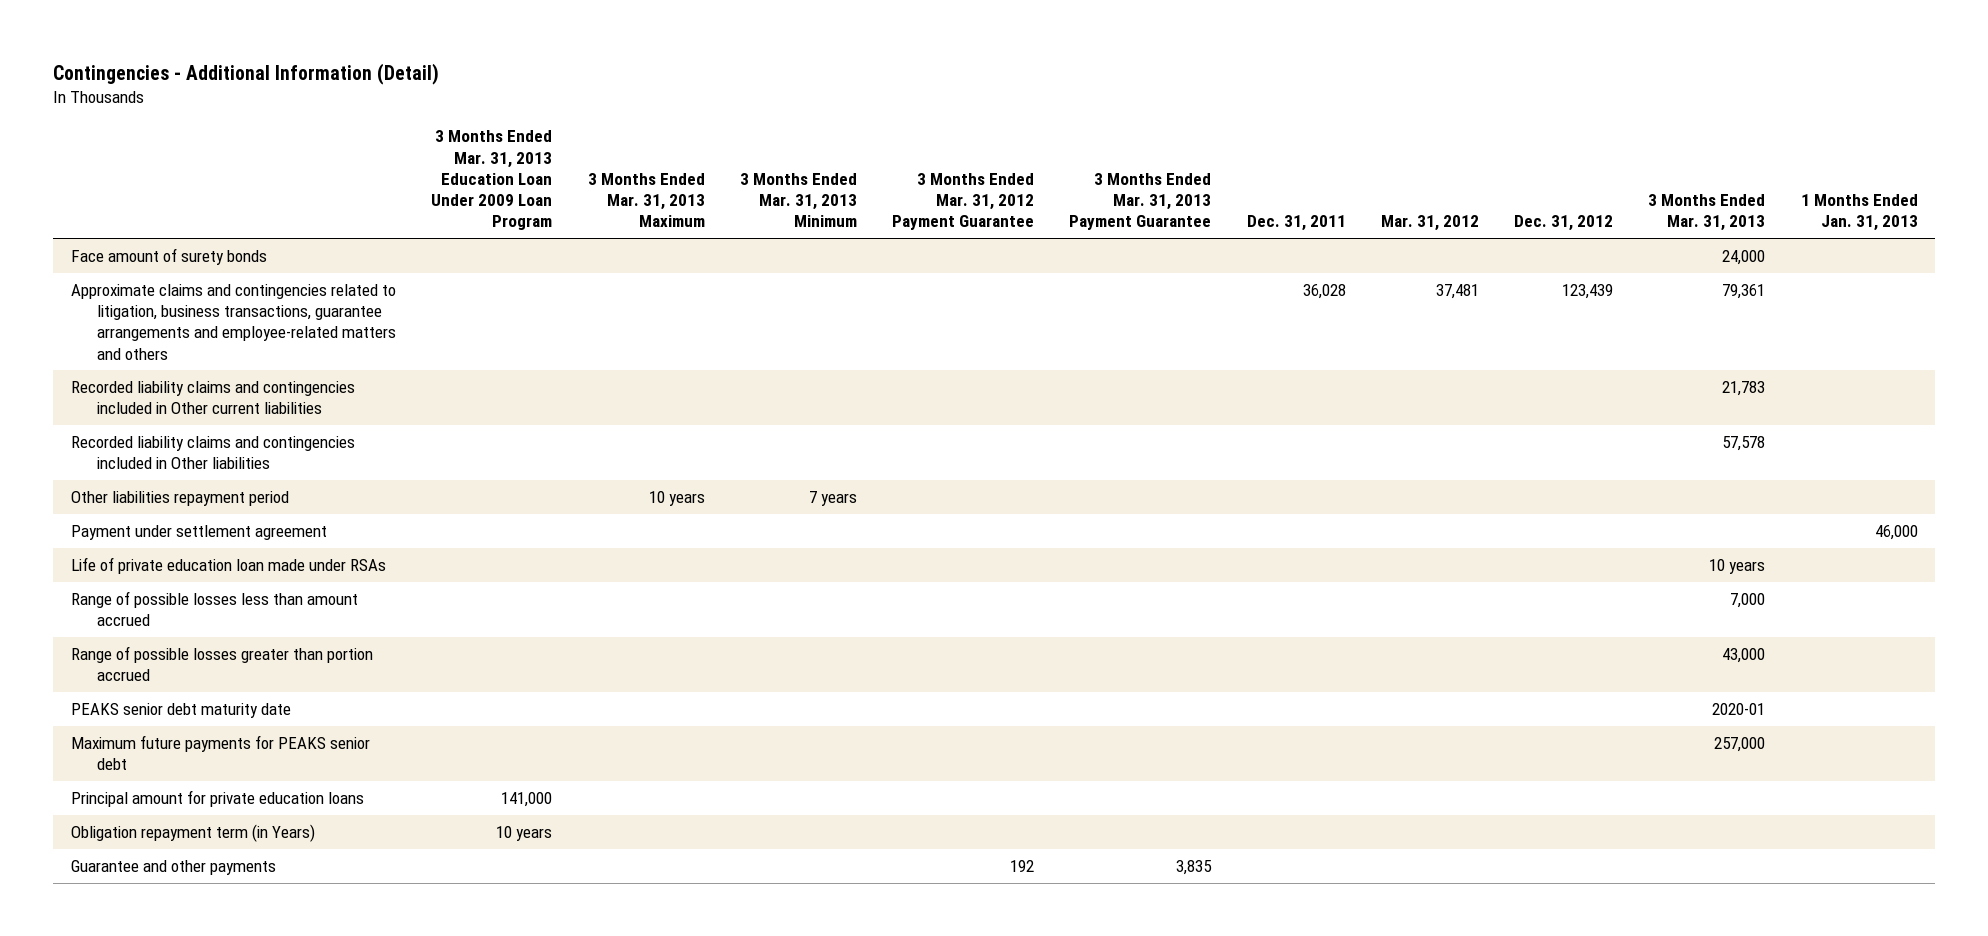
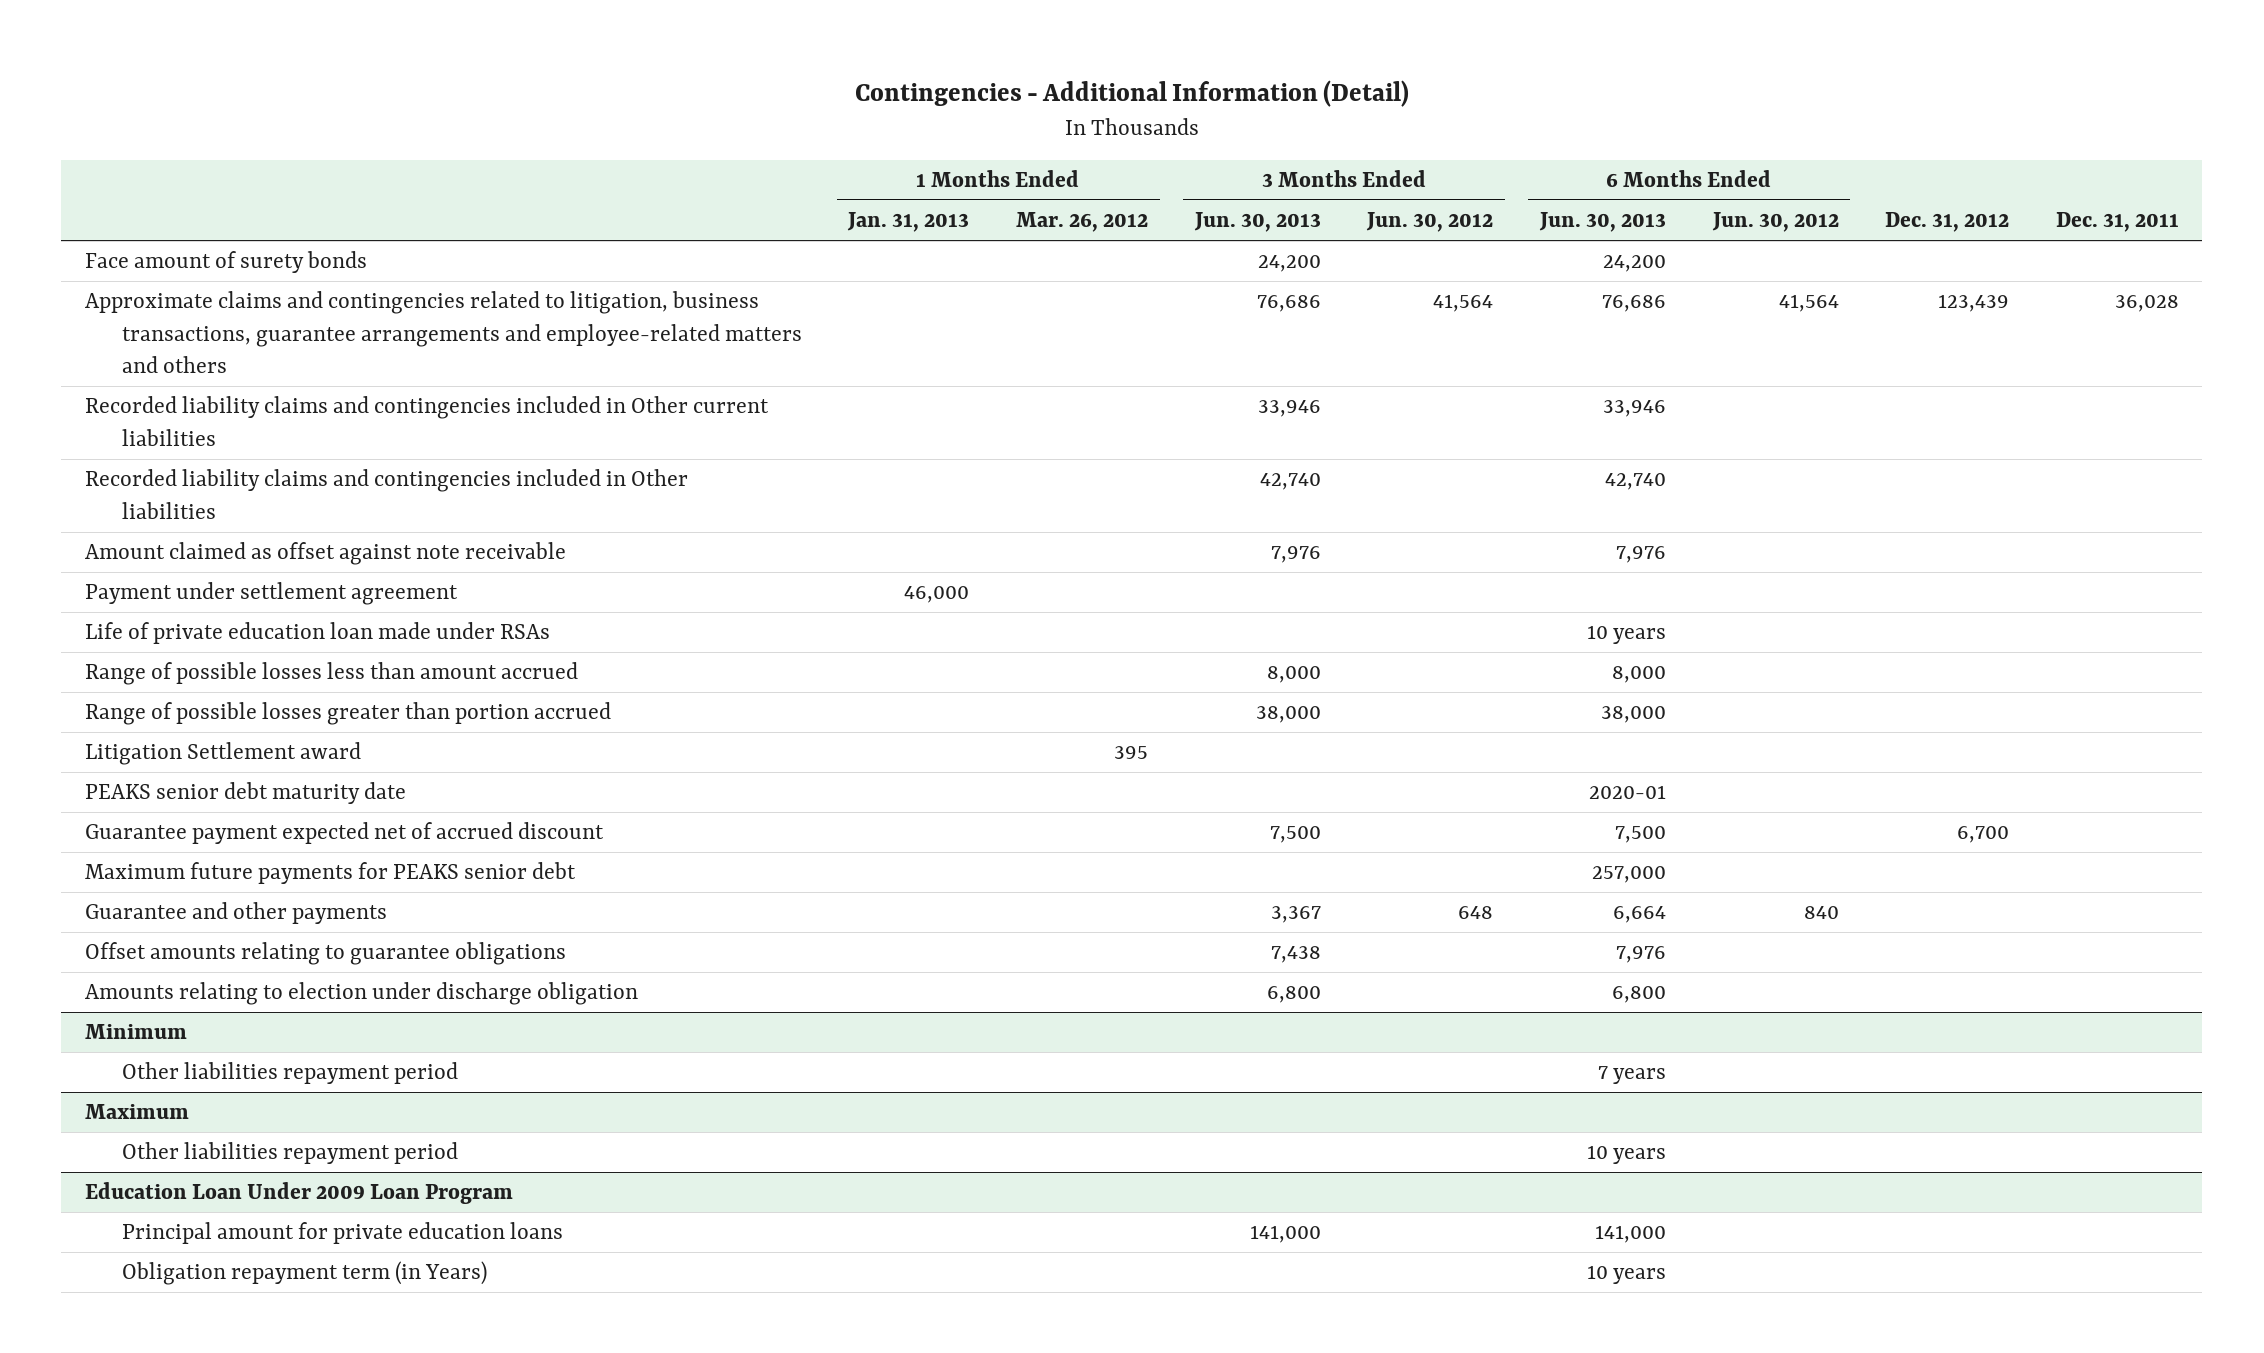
- | 3 Months Ended Mar. 31, 2013 Education Loan Under 2009 Loan Program | 3 Months Ended Mar. 31, 2013 Maximum | 3 Months Ended Mar. 31, 2013 Minimum | 3 Months Ended Mar. 31, 2012 Payment Guarantee | 3 Months Ended Mar. 31, 2013 Payment Guarantee | Dec. 31, 2011 | Mar. 31, 2012 | Dec. 31, 2012 | 3 Months Ended Mar. 31, 2013 | 1 Months Ended Jan. 31, 2013
+ | 1 Months Ended Jan. 31, 2013 | 1 Months Ended Mar. 26, 2012 | 3 Months Ended Jun. 30, 2013 | 3 Months Ended Jun. 30, 2012 | 6 Months Ended Jun. 30, 2013 | 6 Months Ended Jun. 30, 2012 | Dec. 31, 2012 | Dec. 31, 2011
- Other liabilities repayment period | | 10 years | 7 years | | | | | | |
+ Amount claimed as offset against note receivable | | | 7,976 | | 7,976 | | |
+ Litigation Settlement award | | 395 | | | | | |
+ Guarantee payment expected net of accrued discount | | | 7,500 | | 7,500 | | 6,700 |
- Principal amount for private education loans | 141,000 | | | | | | | | |
- Obligation repayment term (in Years) | 10 years | | | | | | | | |
+ Offset amounts relating to guarantee obligations | | | 7,438 | | 7,976 | | |
+ Amounts relating to election under discharge obligation | | | 6,800 | | 6,800 | | |
+ Minimum
+ Other liabilities repayment period | | | | | 7 years | | |
+ Maximum
+ Other liabilities repayment period | | | | | 10 years | | |
+ Education Loan Under 2009 Loan Program
+ Principal amount for private education loans | | | 141,000 | | 141,000 | | |
+ Obligation repayment term (in Years) | | | | | 10 years | | |

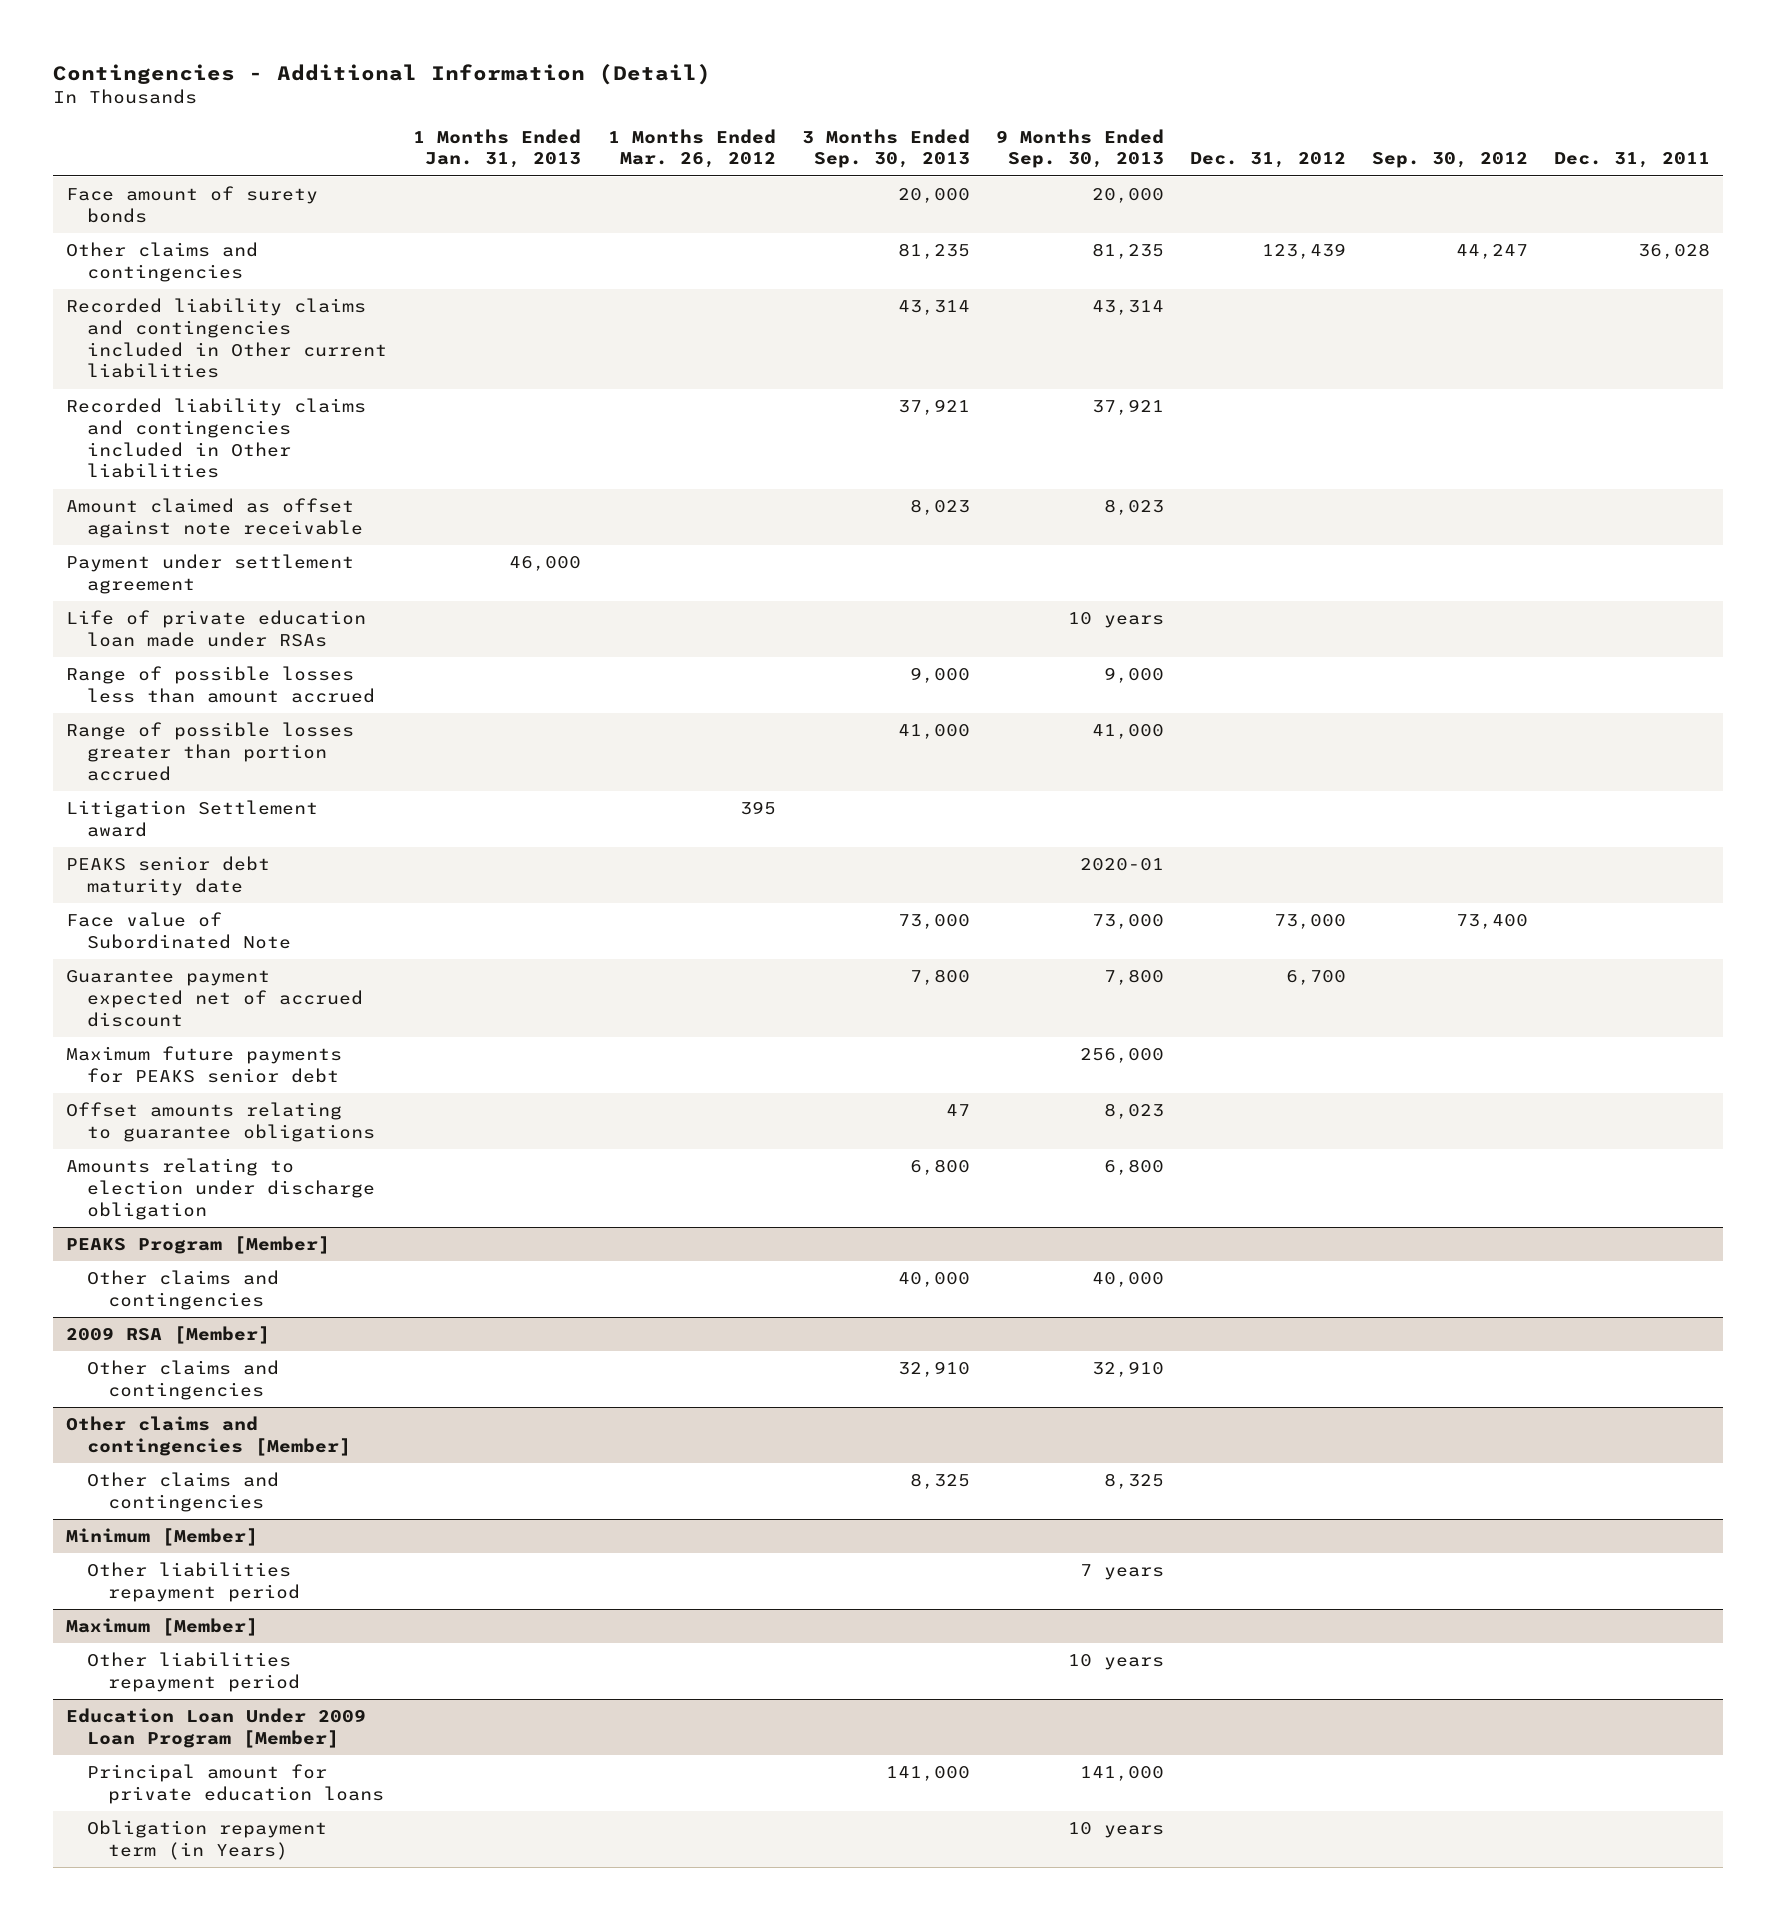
- | 1 Months Ended Jan. 31, 2013 | 1 Months Ended Mar. 26, 2012 | 3 Months Ended Jun. 30, 2013 | 3 Months Ended Jun. 30, 2012 | 6 Months Ended Jun. 30, 2013 | 6 Months Ended Jun. 30, 2012 | Dec. 31, 2012 | Dec. 31, 2011
+ | 1 Months Ended Jan. 31, 2013 | 1 Months Ended Mar. 26, 2012 | 3 Months Ended Sep. 30, 2013 | 9 Months Ended Sep. 30, 2013 | Dec. 31, 2012 | Sep. 30, 2012 | Dec. 31, 2011
- Approximate claims and contingencies related to litigation, business transactions, guarantee arrangements and employee-related matters and others | | | 76,686 | 41,564 | 76,686 | 41,564 | 123,439 | 36,028
+ Other claims and contingencies | | | 81,235 | 81,235 | 123,439 | 44,247 | 36,028
+ Face value of Subordinated Note | | | 73,000 | 73,000 | 73,000 | 73,400 |
- Guarantee and other payments | | | 3,367 | 648 | 6,664 | 840 | |
- Minimum
+ PEAKS Program [Member]
+ Other claims and contingencies | | | 40,000 | 40,000 | | |
+ 2009 RSA [Member]
+ Other claims and contingencies | | | 32,910 | 32,910 | | |
+ Other claims and contingencies [Member]
+ Other claims and contingencies | | | 8,325 | 8,325 | | |
+ Minimum [Member]
- Maximum
+ Maximum [Member]
- Education Loan Under 2009 Loan Program
+ Education Loan Under 2009 Loan Program [Member]

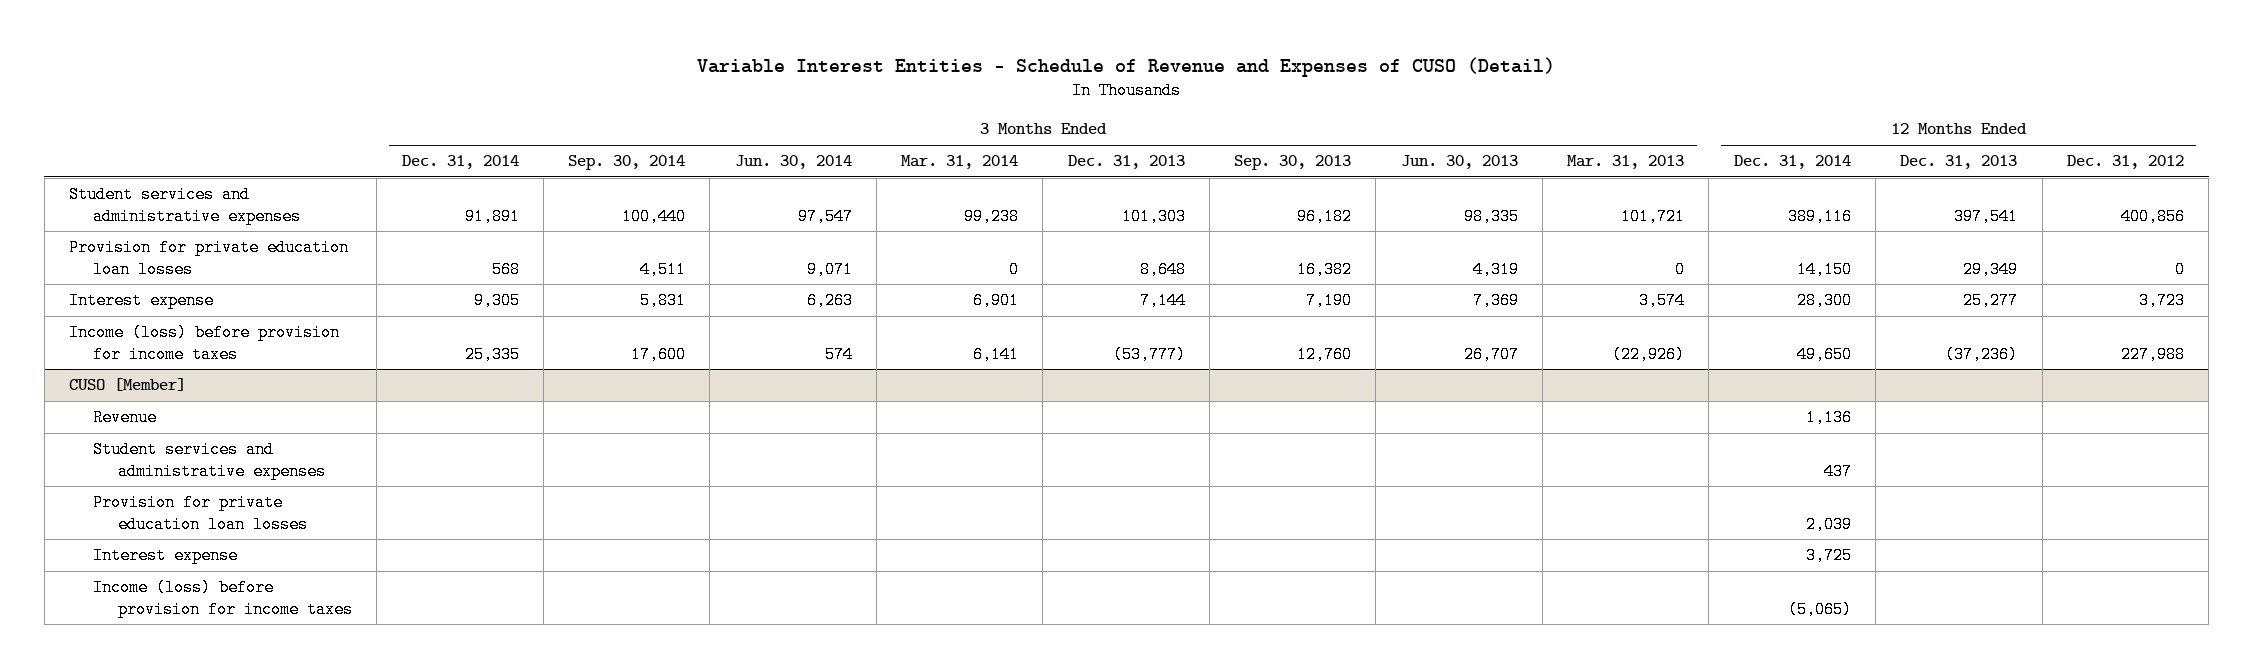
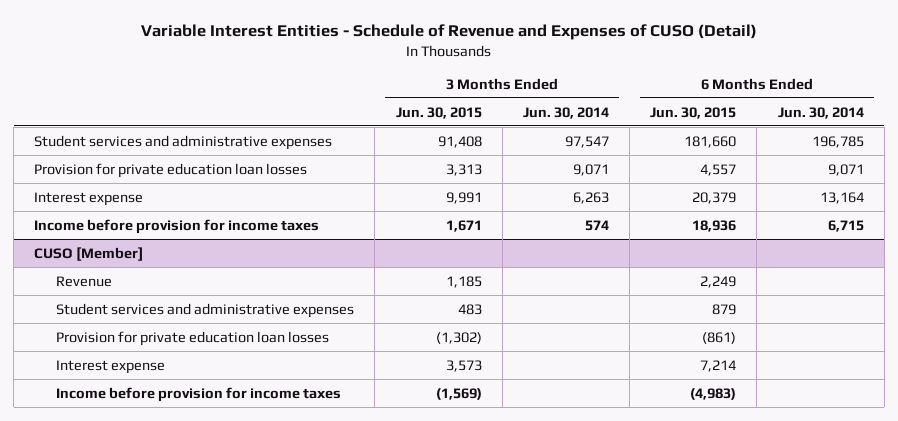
- | 3 Months Ended Dec. 31, 2014 | 3 Months Ended Sep. 30, 2014 | 3 Months Ended Jun. 30, 2014 | 3 Months Ended Mar. 31, 2014 | 3 Months Ended Dec. 31, 2013 | 3 Months Ended Sep. 30, 2013 | 3 Months Ended Jun. 30, 2013 | 3 Months Ended Mar. 31, 2013 | 12 Months Ended Dec. 31, 2014 | 12 Months Ended Dec. 31, 2013 | 12 Months Ended Dec. 31, 2012
+ | 3 Months Ended Jun. 30, 2015 | 3 Months Ended Jun. 30, 2014 | 6 Months Ended Jun. 30, 2015 | 6 Months Ended Jun. 30, 2014
- Income (loss) before provision for income taxes | 25,335 | 17,600 | 574 | 6,141 | (53,777) | 12,760 | 26,707 | (22,926) | 49,650 | (37,236) | 227,988
+ Income before provision for income taxes | 1,671 | 574 | 18,936 | 6,715
@ CUSO [Member]
- Income (loss) before provision for income taxes | | | | | | | | | (5,065) | |
+ Income before provision for income taxes | (1,569) | | (4,983) |

